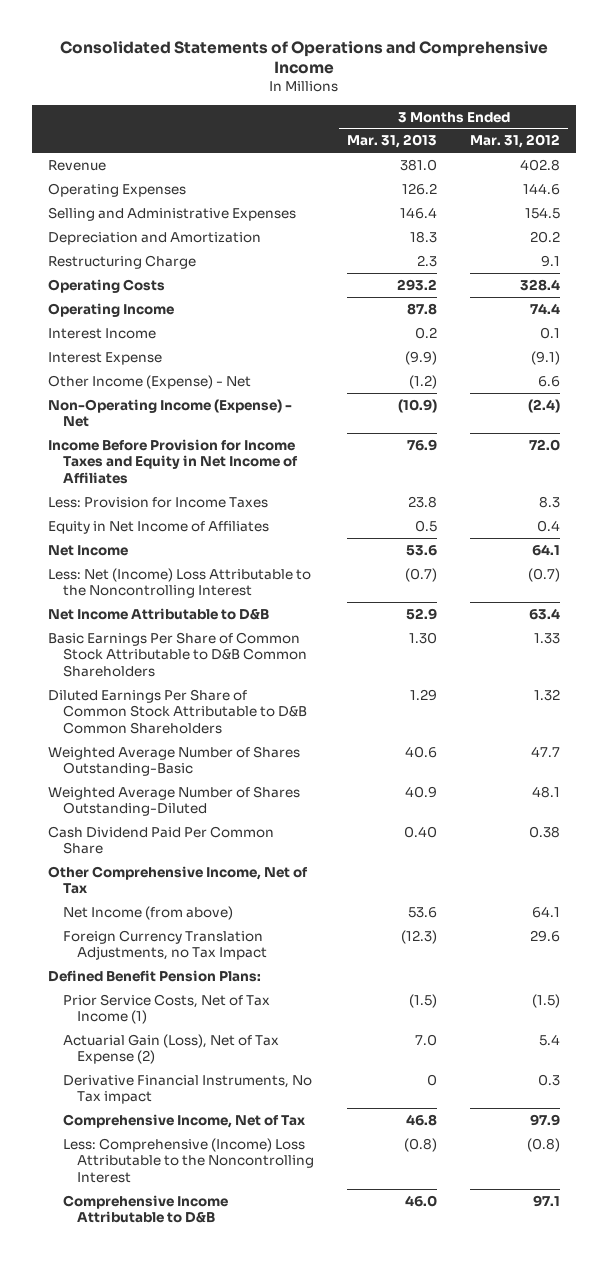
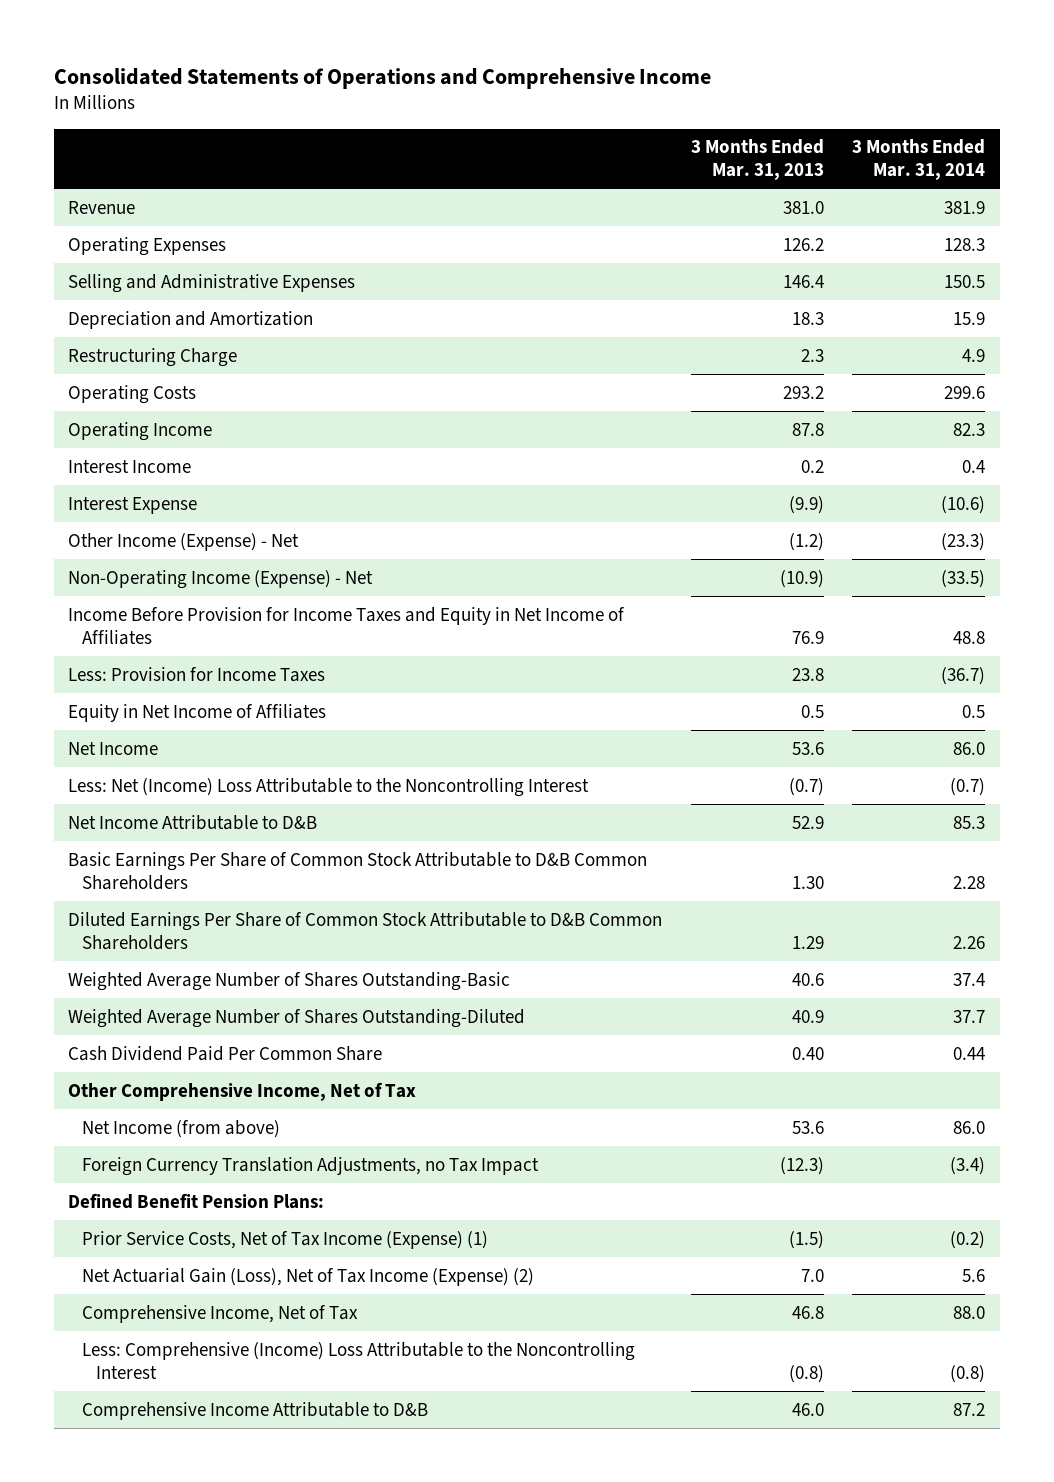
- | 3 Months Ended Mar. 31, 2013 | 3 Months Ended Mar. 31, 2012
+ | 3 Months Ended Mar. 31, 2013 | 3 Months Ended Mar. 31, 2014
- Prior Service Costs, Net of Tax Income (1) | (1.5) | (1.5)
- Actuarial Gain (Loss), Net of Tax Expense (2) | 7.0 | 5.4
- Derivative Financial Instruments, No Tax impact | 0 | 0.3
+ Prior Service Costs, Net of Tax Income (Expense) (1) | (1.5) | (0.2)
+ Net Actuarial Gain (Loss), Net of Tax Income (Expense) (2) | 7.0 | 5.6

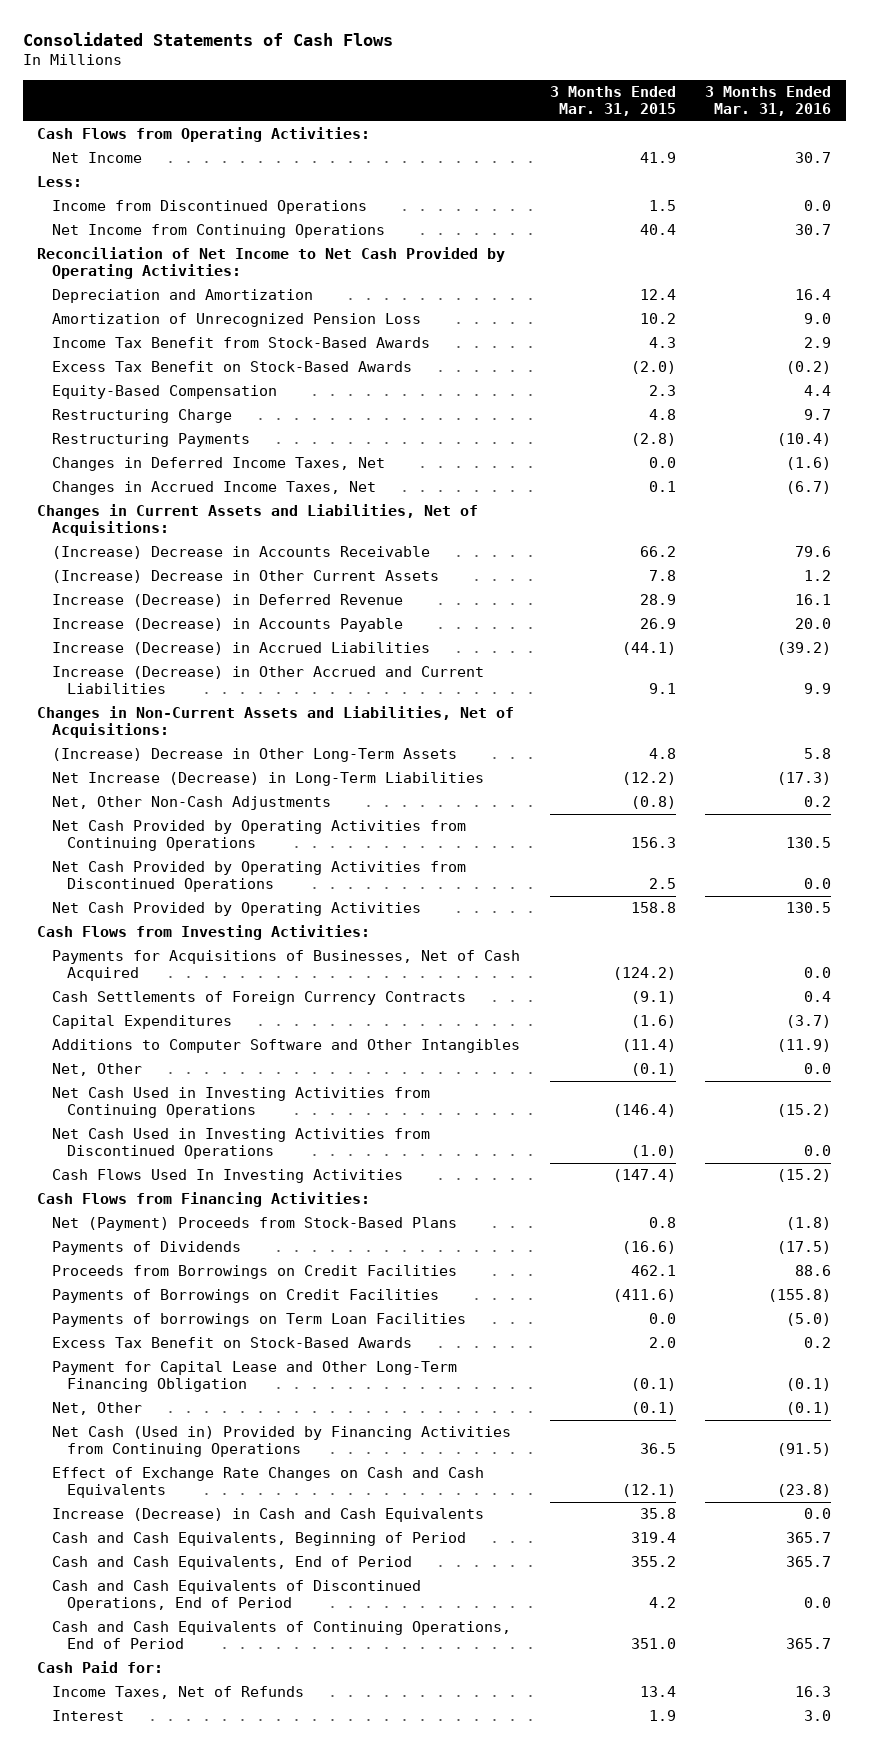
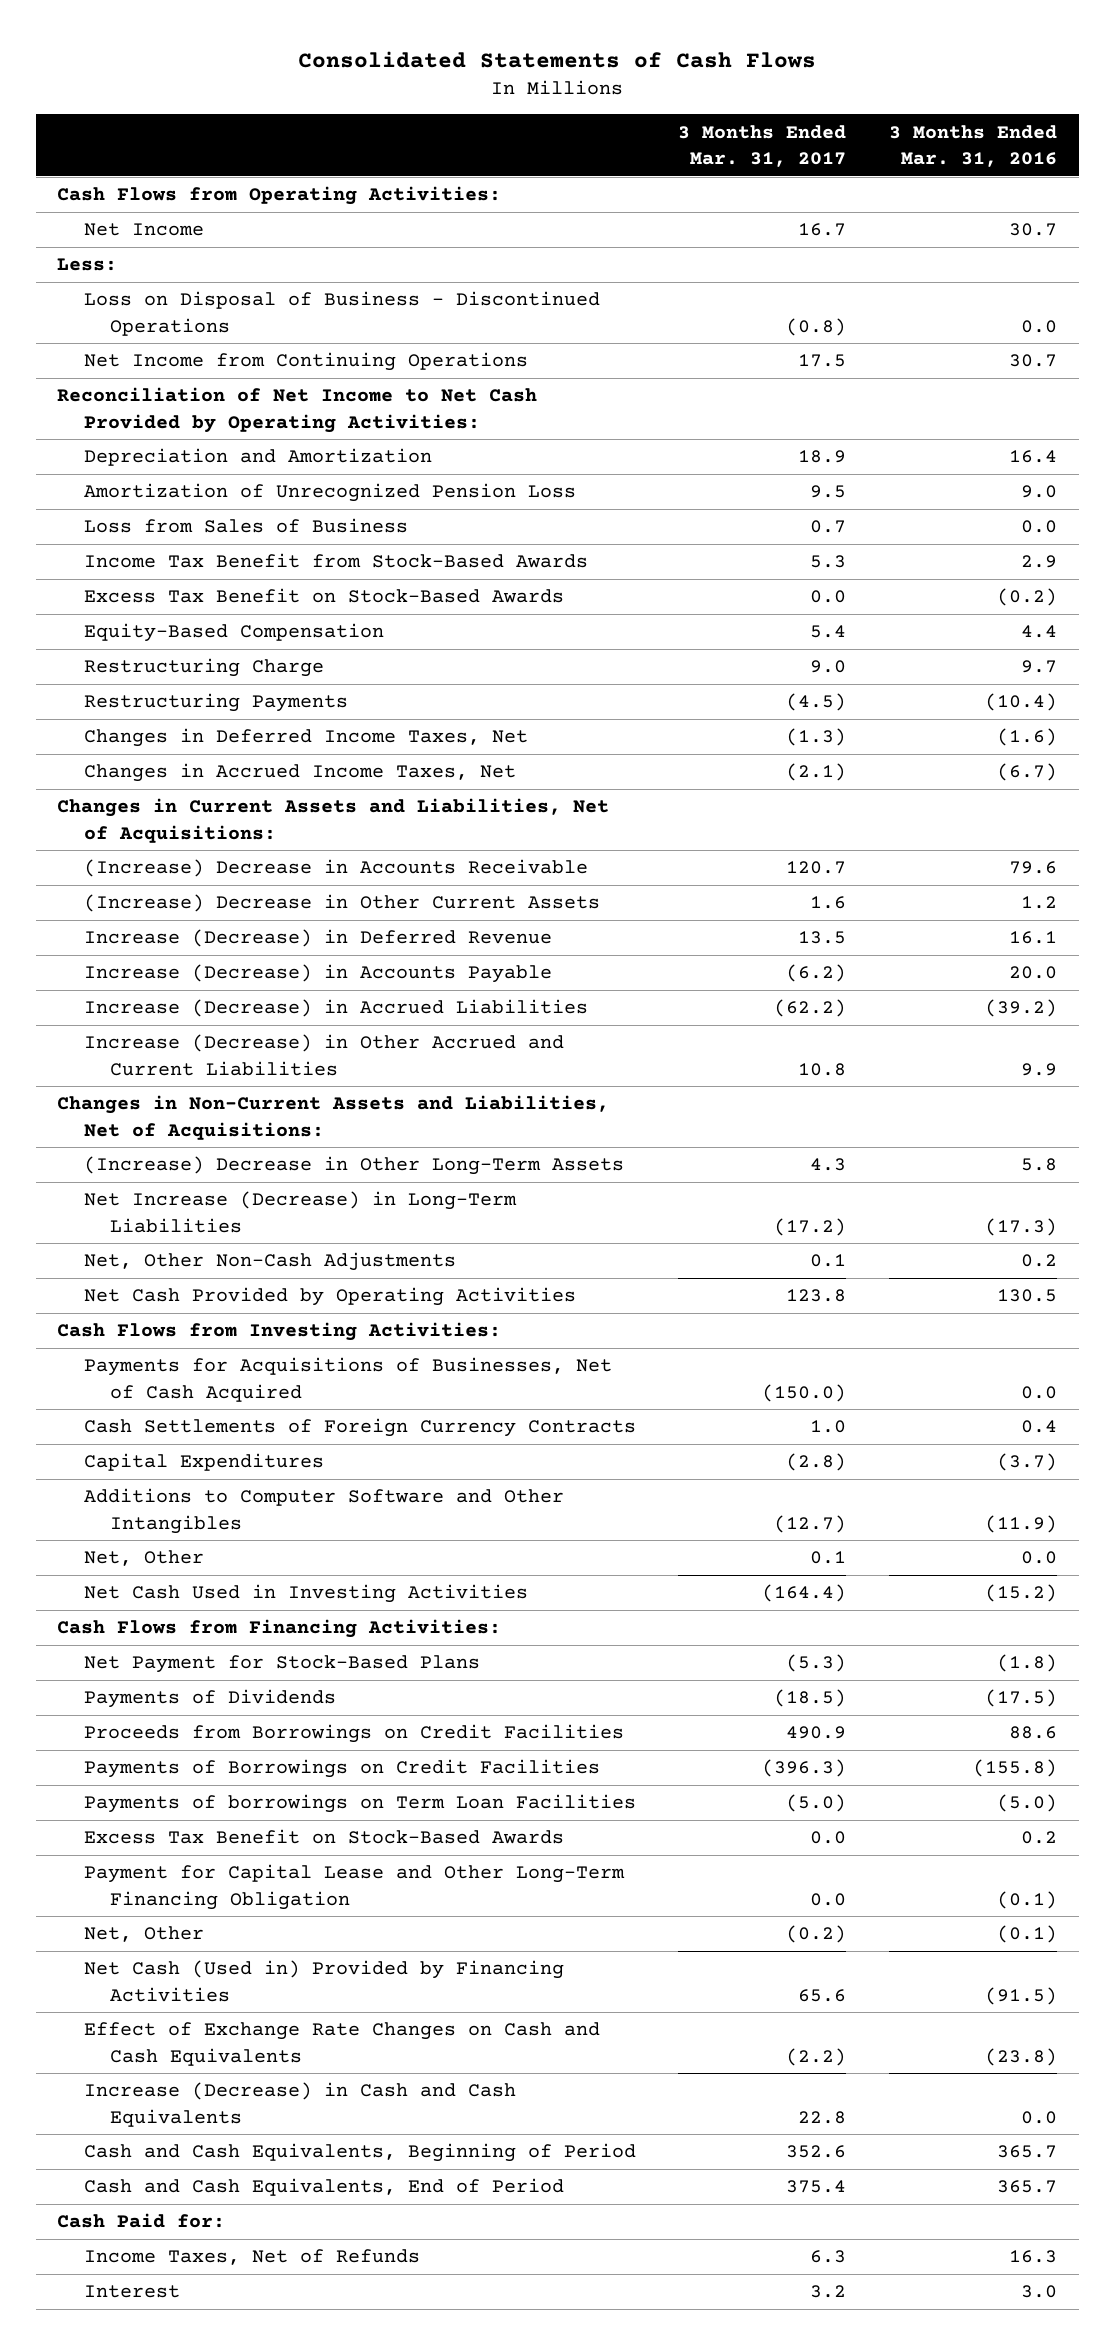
- | 3 Months Ended Mar. 31, 2015 | 3 Months Ended Mar. 31, 2016
+ | 3 Months Ended Mar. 31, 2017 | 3 Months Ended Mar. 31, 2016
- Income from Discontinued Operations | 1.5 | 0.0
+ Loss on Disposal of Business - Discontinued Operations | (0.8) | 0.0
+ Loss from Sales of Business | 0.7 | 0.0
- Net Cash Provided by Operating Activities from Continuing Operations | 156.3 | 130.5
- Net Cash Provided by Operating Activities from Discontinued Operations | 2.5 | 0.0
- Net Cash Used in Investing Activities from Continuing Operations | (146.4) | (15.2)
- Net Cash Used in Investing Activities from Discontinued Operations | (1.0) | 0.0
- Cash Flows Used In Investing Activities | (147.4) | (15.2)
+ Net Cash Used in Investing Activities | (164.4) | (15.2)
- Net (Payment) Proceeds from Stock-Based Plans | 0.8 | (1.8)
+ Net Payment for Stock-Based Plans | (5.3) | (1.8)
- Net Cash (Used in) Provided by Financing Activities from Continuing Operations | 36.5 | (91.5)
+ Net Cash (Used in) Provided by Financing Activities | 65.6 | (91.5)
- Cash and Cash Equivalents of Discontinued Operations, End of Period | 4.2 | 0.0
- Cash and Cash Equivalents of Continuing Operations, End of Period | 351.0 | 365.7

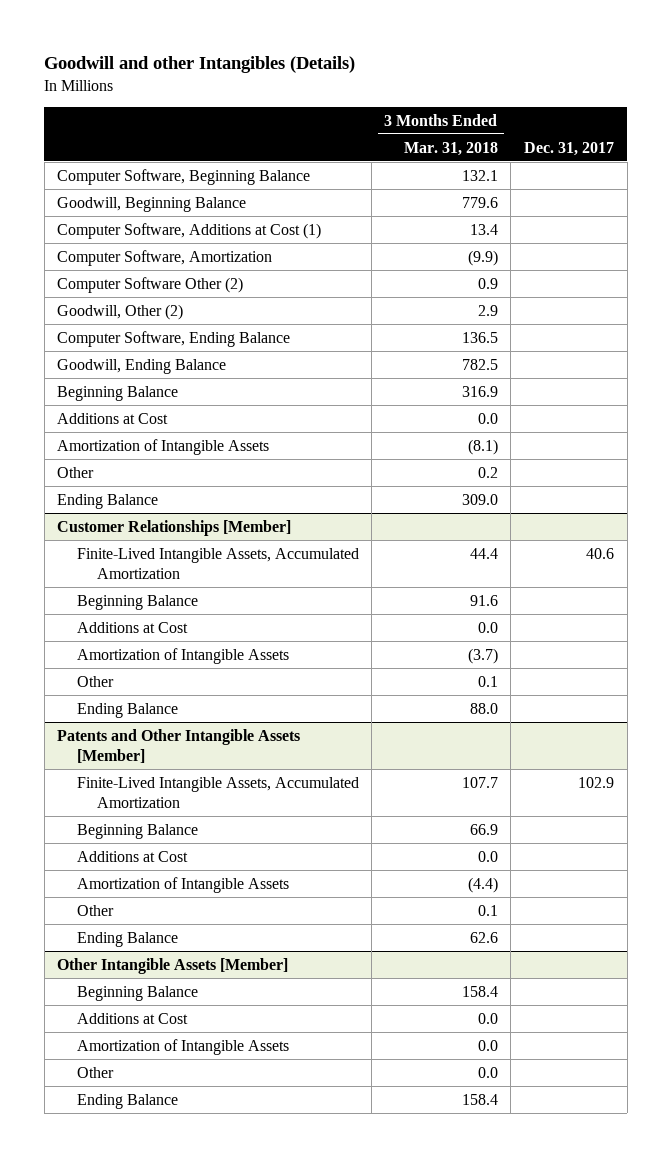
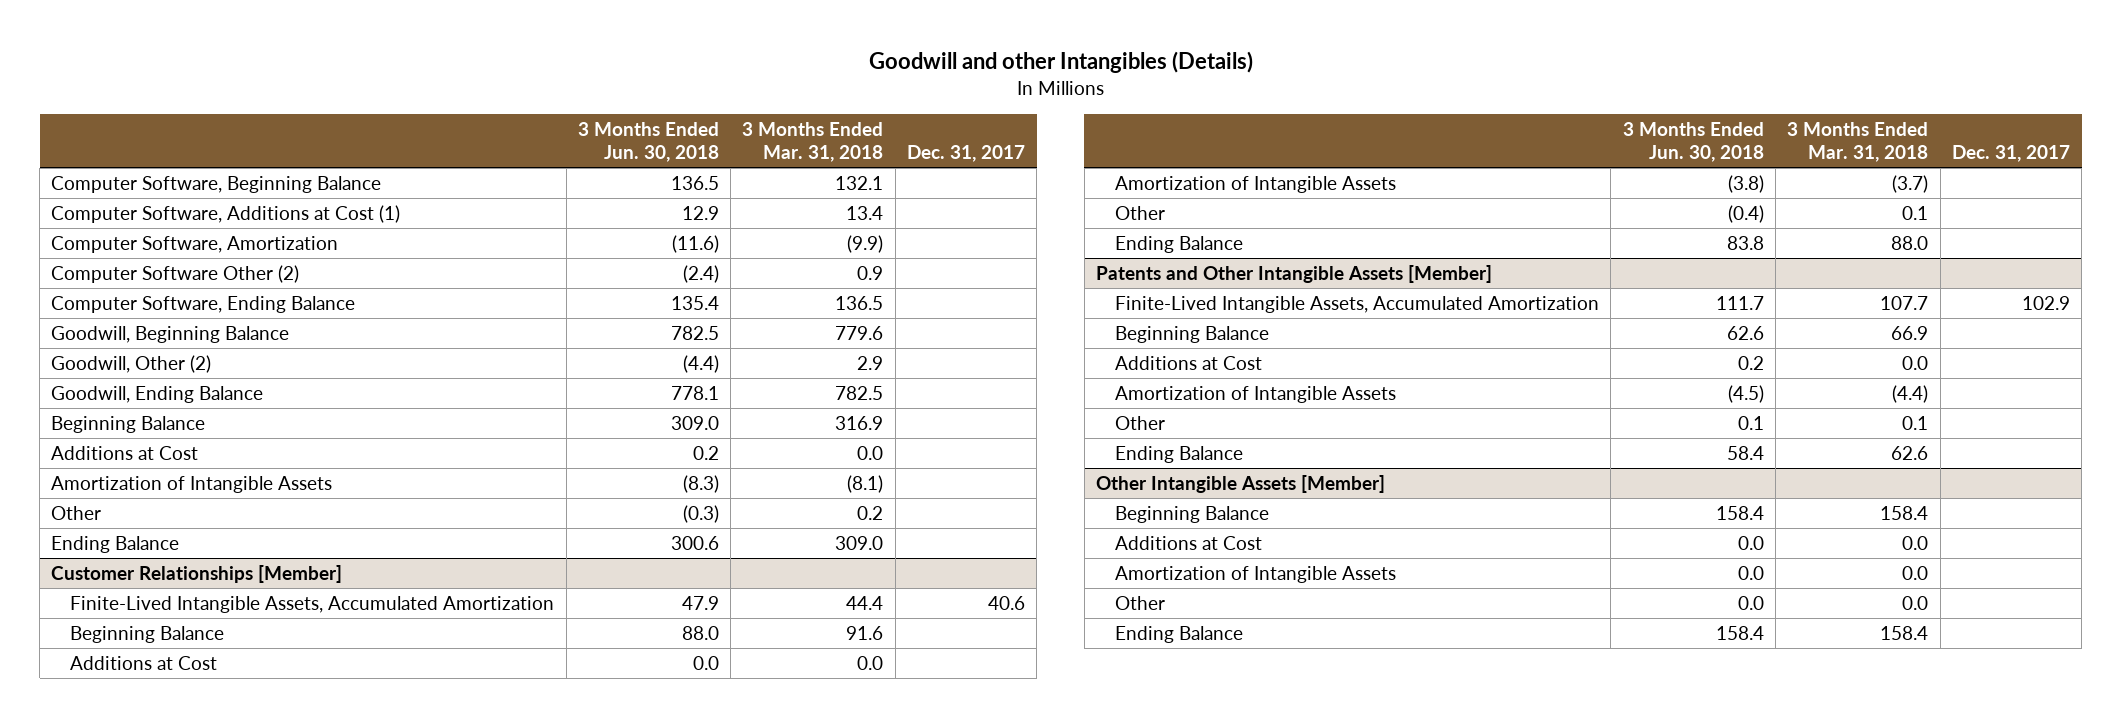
- | 3 Months Ended Mar. 31, 2018 | Dec. 31, 2017
+ | 3 Months Ended Jun. 30, 2018 | 3 Months Ended Mar. 31, 2018 | Dec. 31, 2017
moved down: Goodwill, Beginning Balance | 782.5 | 779.6 |
moved down: Goodwill, Other (2) | (4.4) | 2.9 |

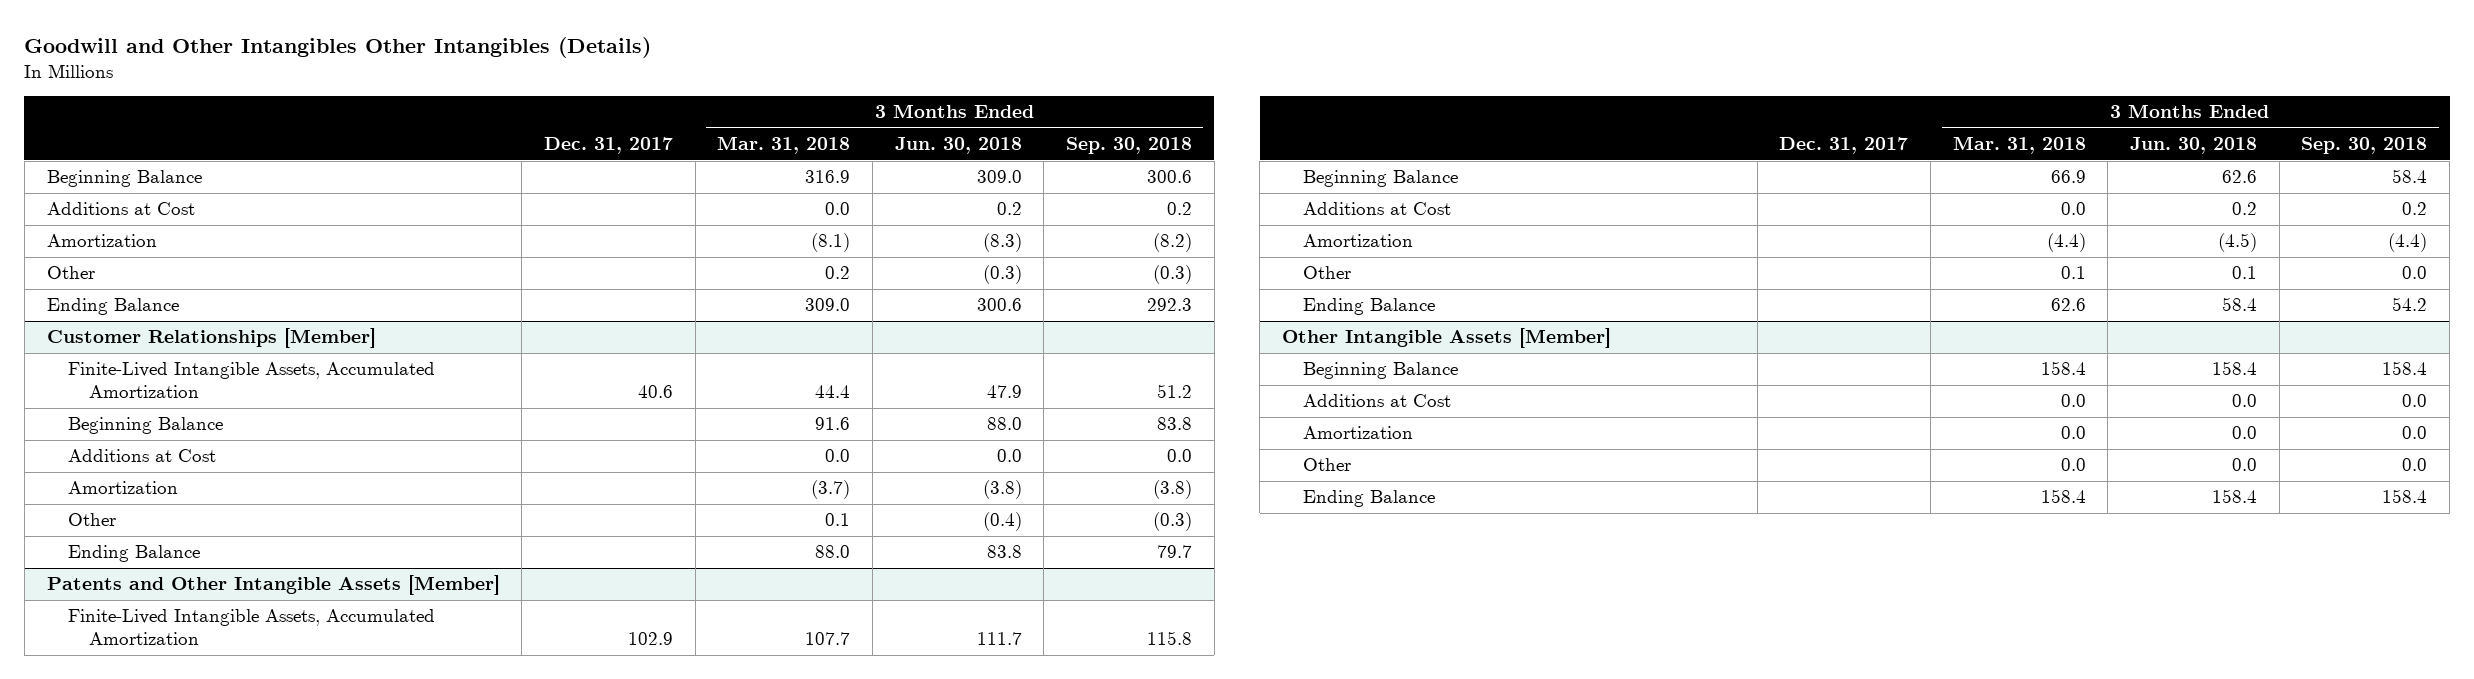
- Goodwill and other Intangibles (Details)
+ Goodwill and Other Intangibles Other Intangibles (Details)
- | 3 Months Ended Jun. 30, 2018 | 3 Months Ended Mar. 31, 2018 | Dec. 31, 2017
+ | Dec. 31, 2017 | 3 Months Ended Mar. 31, 2018 | 3 Months Ended Jun. 30, 2018 | 3 Months Ended Sep. 30, 2018
- Computer Software, Beginning Balance | 136.5 | 132.1 |
- Computer Software, Additions at Cost (1) | 12.9 | 13.4 |
- Computer Software, Amortization | (11.6) | (9.9) |
- Computer Software Other (2) | (2.4) | 0.9 |
- Computer Software, Ending Balance | 135.4 | 136.5 |
- Goodwill, Beginning Balance | 782.5 | 779.6 |
- Goodwill, Other (2) | (4.4) | 2.9 |
- Goodwill, Ending Balance | 778.1 | 782.5 |
- Amortization of Intangible Assets | (8.3) | (8.1) |
+ Amortization | | (8.1) | (8.3) | (8.2)
@ Customer Relationships [Member]
- Amortization of Intangible Assets | (3.8) | (3.7) |
+ Amortization | | (3.7) | (3.8) | (3.8)
@ Patents and Other Intangible Assets [Member]
- Amortization of Intangible Assets | (4.5) | (4.4) |
+ Amortization | | (4.4) | (4.5) | (4.4)
@ Other Intangible Assets [Member]
- Amortization of Intangible Assets | 0.0 | 0.0 |
+ Amortization | | 0.0 | 0.0 | 0.0

